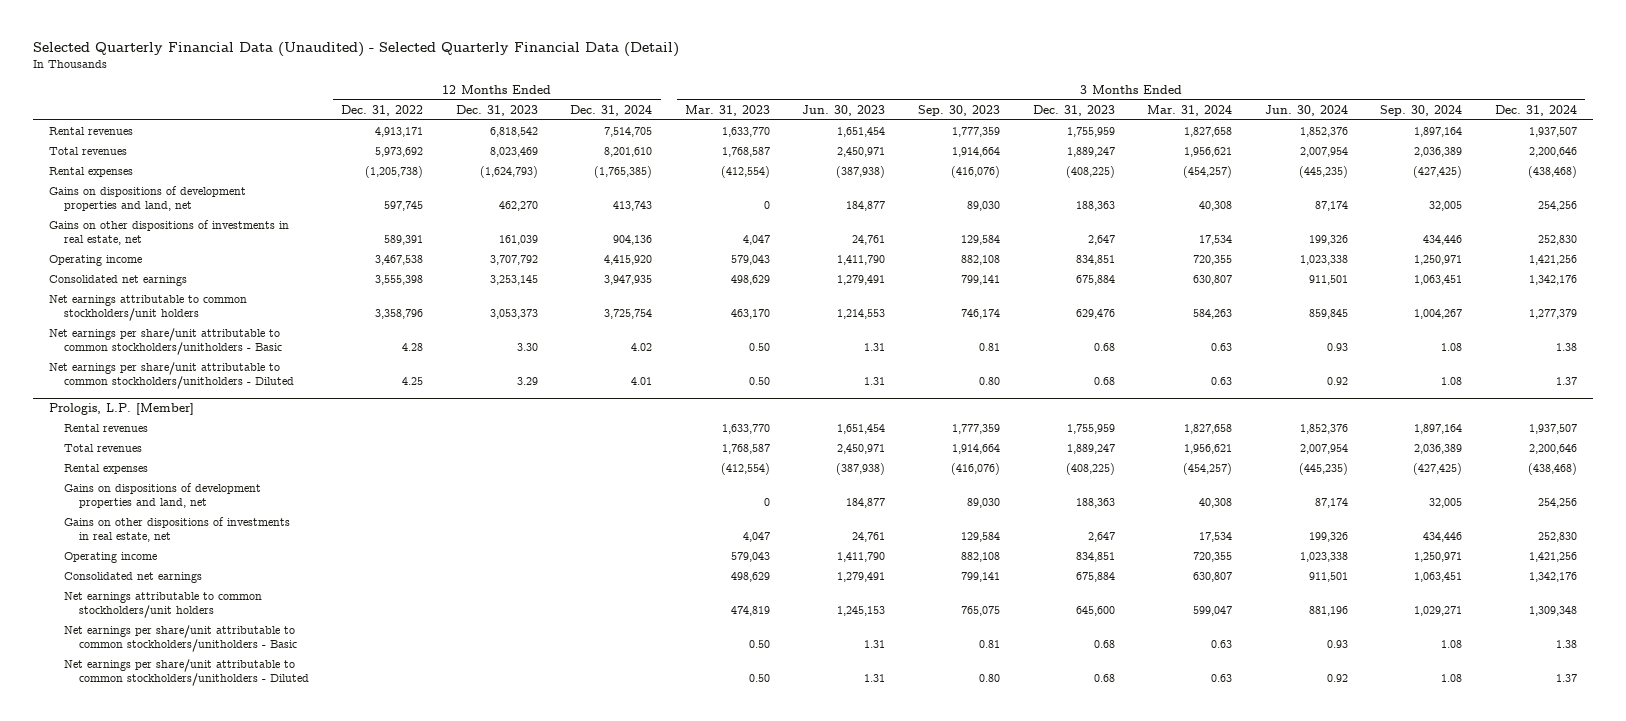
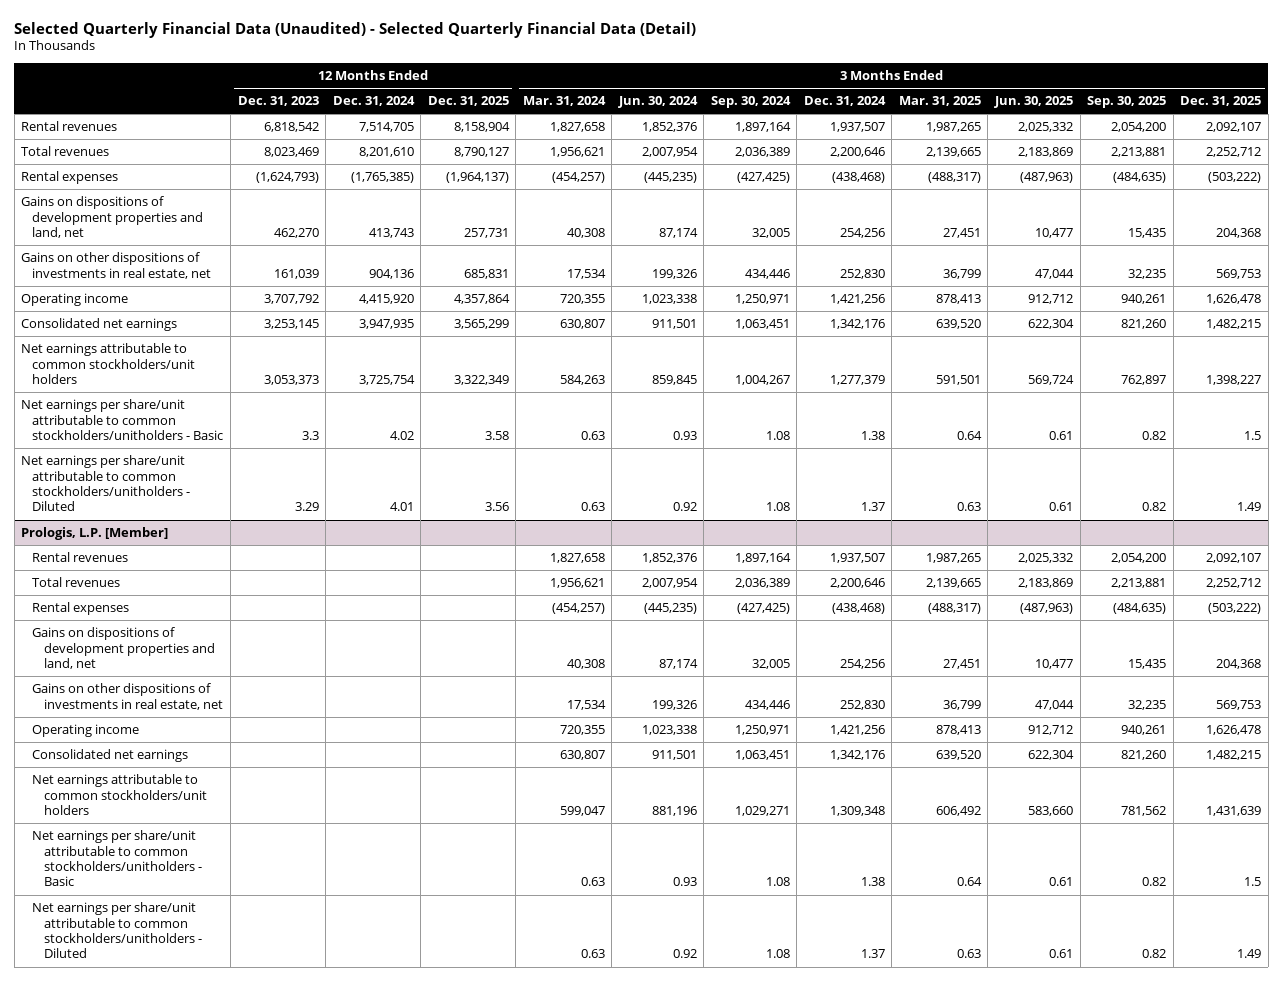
- | 12 Months Ended Dec. 31, 2022 | 12 Months Ended Dec. 31, 2023 | 12 Months Ended Dec. 31, 2024 | 3 Months Ended Mar. 31, 2023 | 3 Months Ended Jun. 30, 2023 | 3 Months Ended Sep. 30, 2023 | 3 Months Ended Dec. 31, 2023 | 3 Months Ended Mar. 31, 2024 | 3 Months Ended Jun. 30, 2024 | 3 Months Ended Sep. 30, 2024 | 3 Months Ended Dec. 31, 2024
+ | 12 Months Ended Dec. 31, 2023 | 12 Months Ended Dec. 31, 2024 | 12 Months Ended Dec. 31, 2025 | 3 Months Ended Mar. 31, 2024 | 3 Months Ended Jun. 30, 2024 | 3 Months Ended Sep. 30, 2024 | 3 Months Ended Dec. 31, 2024 | 3 Months Ended Mar. 31, 2025 | 3 Months Ended Jun. 30, 2025 | 3 Months Ended Sep. 30, 2025 | 3 Months Ended Dec. 31, 2025
- Net earnings per share/unit attributable to common stockholders/unitholders - Basic | 4.28 | 3.30 | 4.02 | 0.50 | 1.31 | 0.81 | 0.68 | 0.63 | 0.93 | 1.08 | 1.38
+ Net earnings per share/unit attributable to common stockholders/unitholders - Basic | 3.3 | 4.02 | 3.58 | 0.63 | 0.93 | 1.08 | 1.38 | 0.64 | 0.61 | 0.82 | 1.5

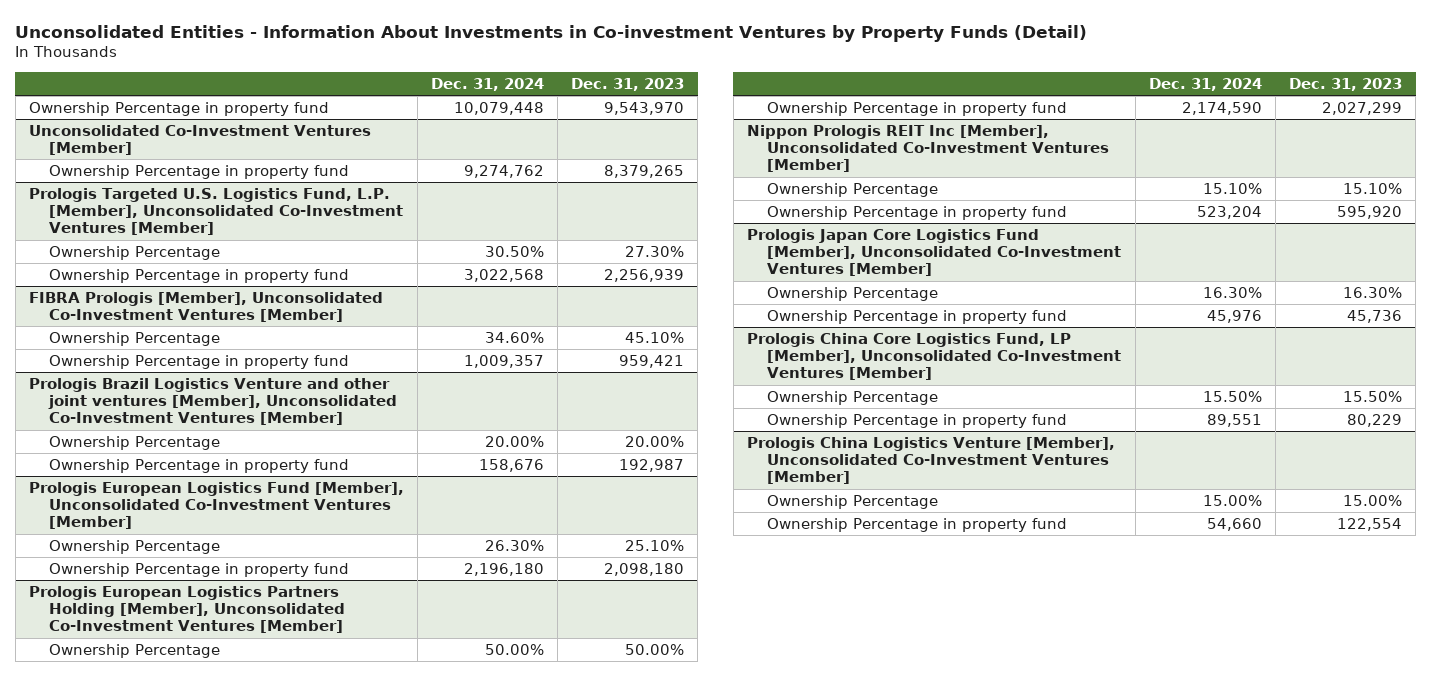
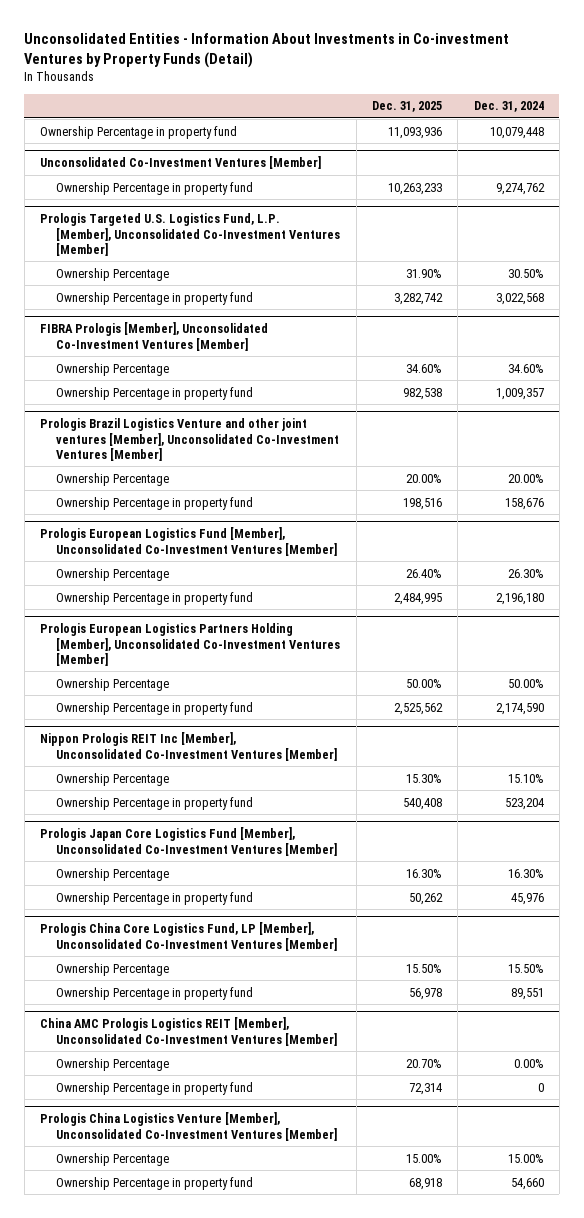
- | Dec. 31, 2024 | Dec. 31, 2023
+ | Dec. 31, 2025 | Dec. 31, 2024
+ China AMC Prologis Logistics REIT [Member], Unconsolidated Co-Investment Ventures [Member]
+ Ownership Percentage | 20.70% | 0.00%
+ Ownership Percentage in property fund | 72,314 | 0

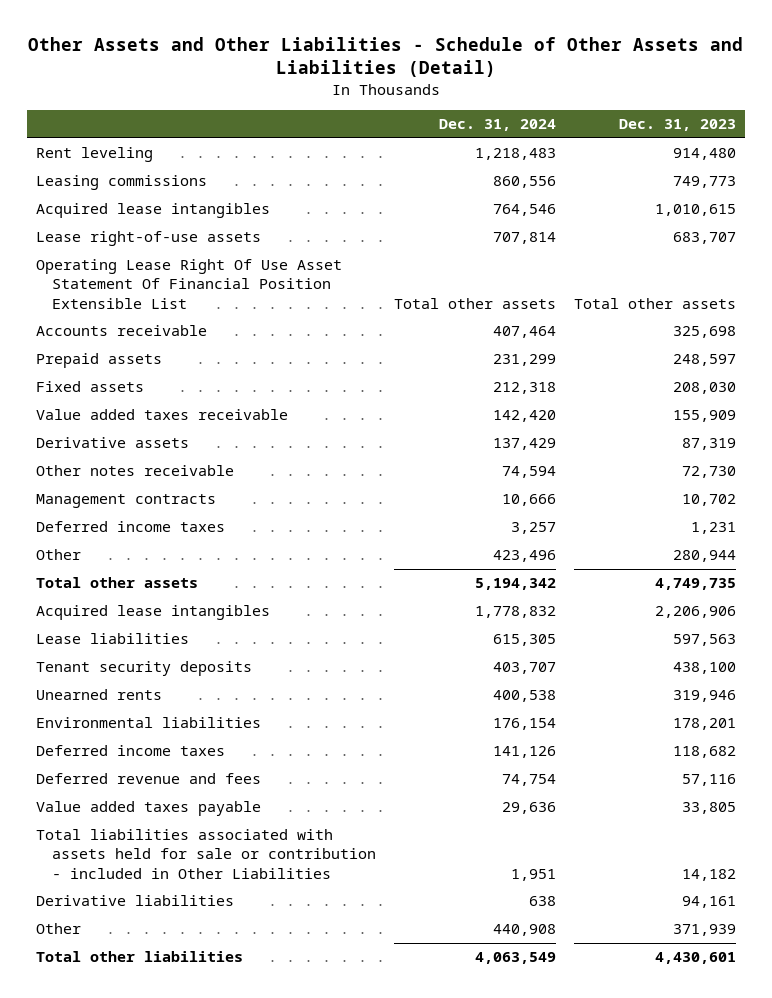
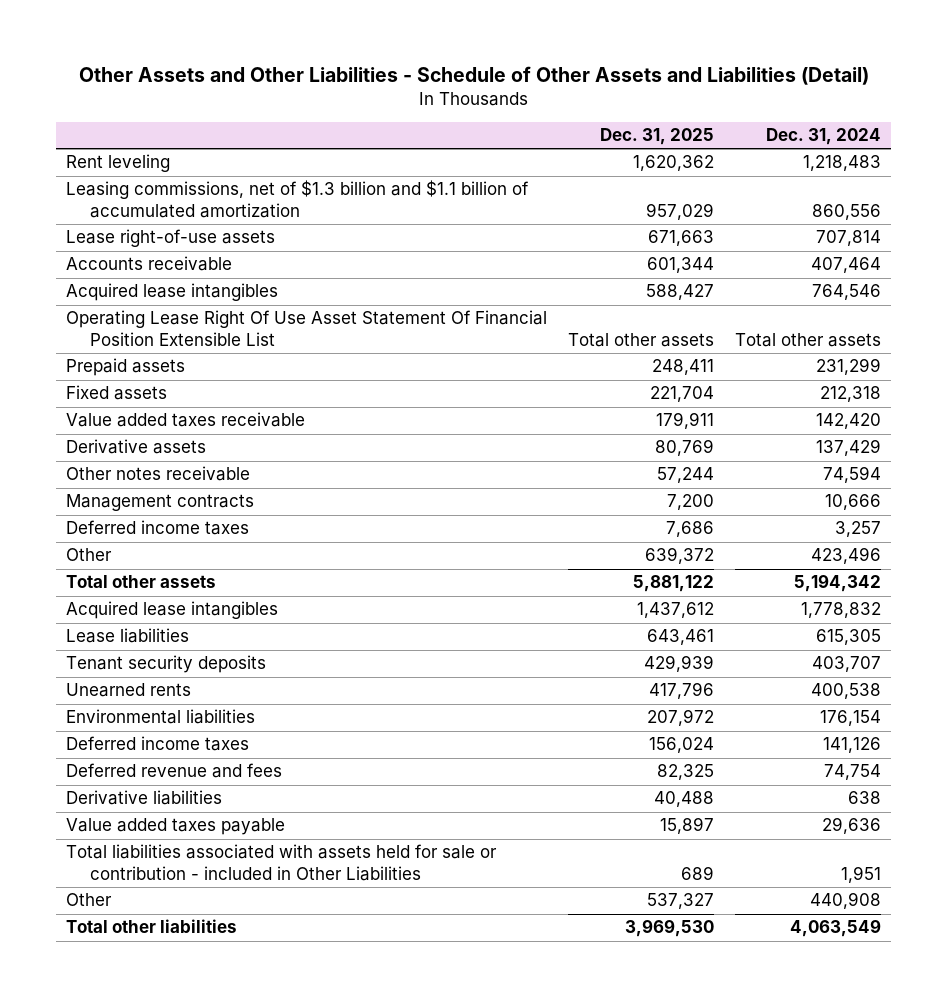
- | Dec. 31, 2024 | Dec. 31, 2023
+ | Dec. 31, 2025 | Dec. 31, 2024
- Leasing commissions | 860,556 | 749,773
+ Leasing commissions, net of $1.3 billion and $1.1 billion of accumulated amortization | 957,029 | 860,556
moved down: Acquired lease intangibles | 588,427 | 764,546
moved down: Operating Lease Right Of Use Asset Statement Of Financial Position Extensible List | Total other assets | Total other assets
moved up: Derivative liabilities | 40,488 | 638

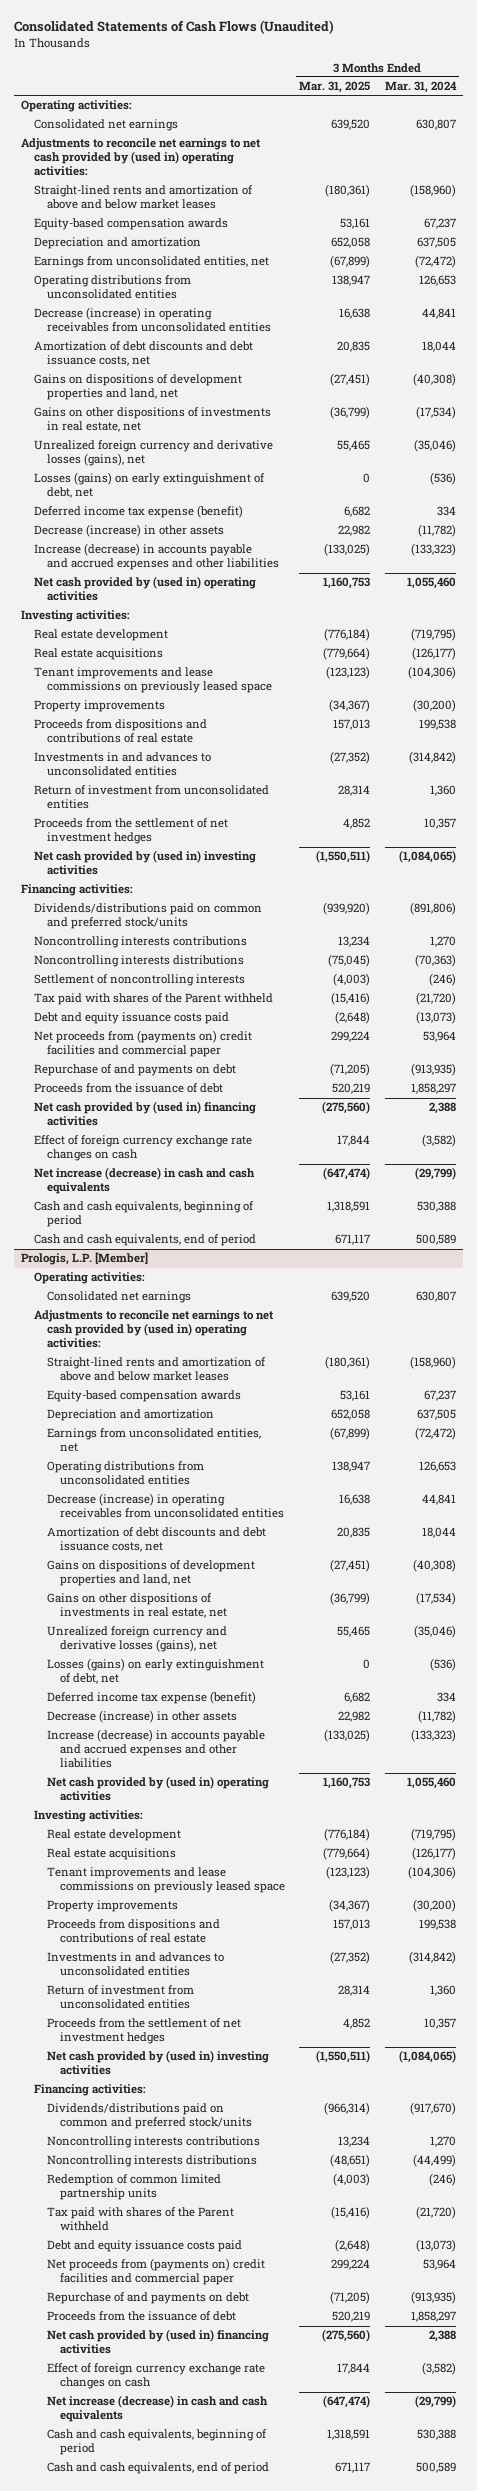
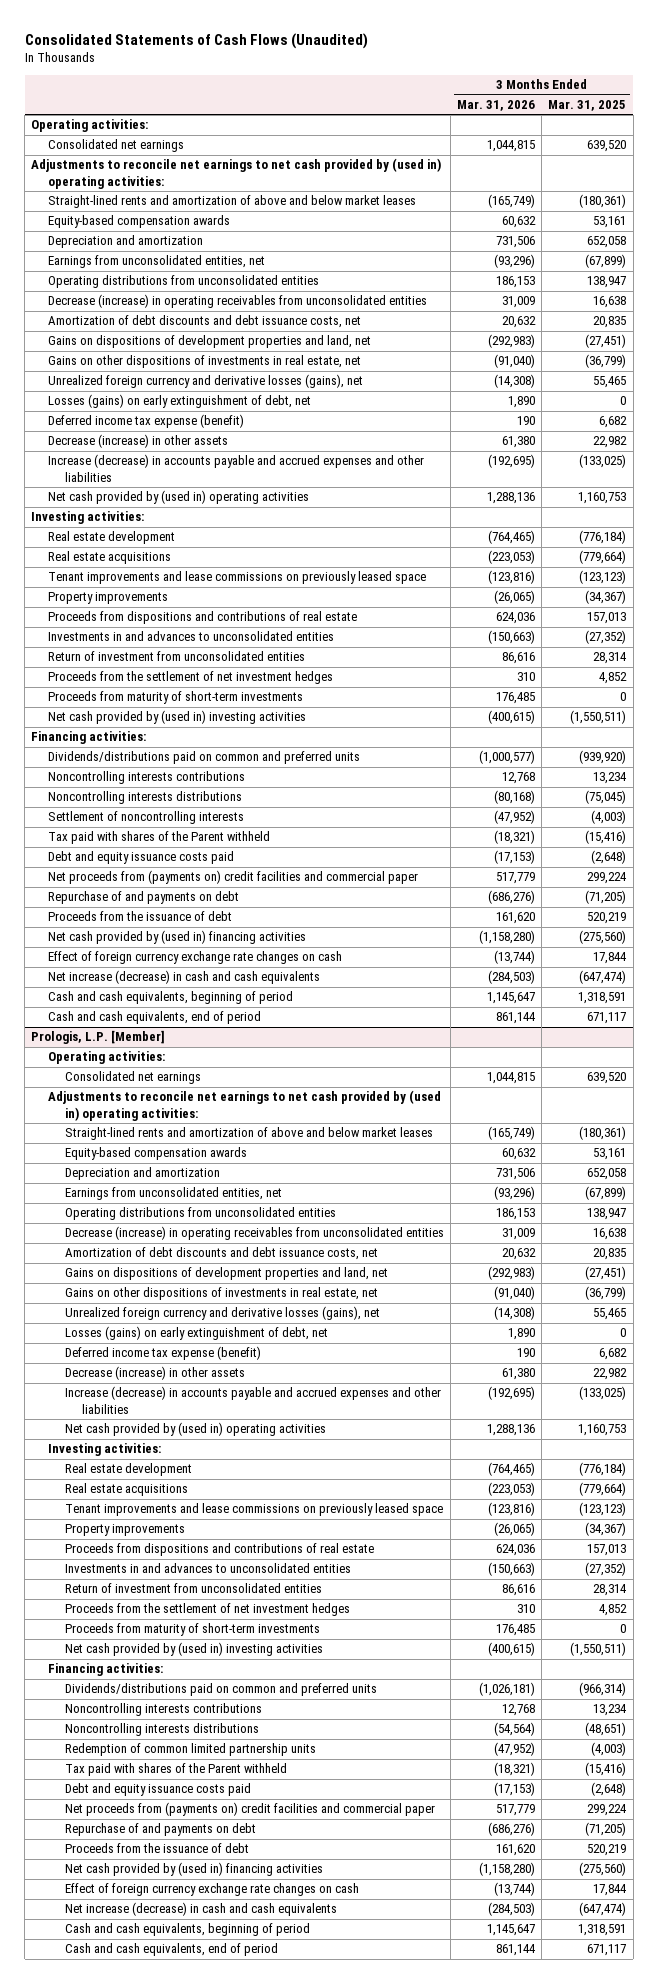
- | 3 Months Ended Mar. 31, 2025 | 3 Months Ended Mar. 31, 2024
+ | 3 Months Ended Mar. 31, 2026 | 3 Months Ended Mar. 31, 2025
+ Proceeds from maturity of short-term investments | 176,485 | 0
- Dividends/distributions paid on common and preferred stock/units | (939,920) | (891,806)
+ Dividends/distributions paid on common and preferred units | (1,000,577) | (939,920)
@ Prologis, L.P. [Member]
+ Proceeds from maturity of short-term investments | 176,485 | 0
- Dividends/distributions paid on common and preferred stock/units | (966,314) | (917,670)
+ Dividends/distributions paid on common and preferred units | (1,026,181) | (966,314)

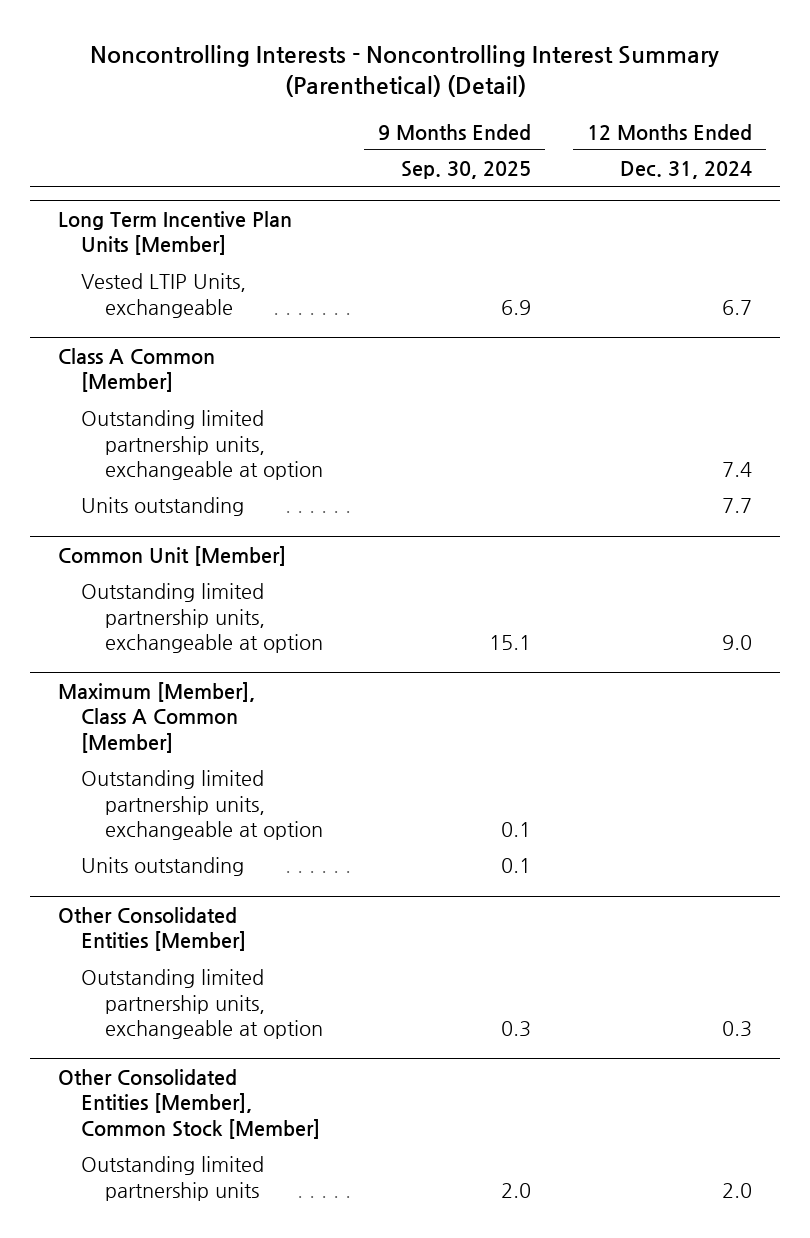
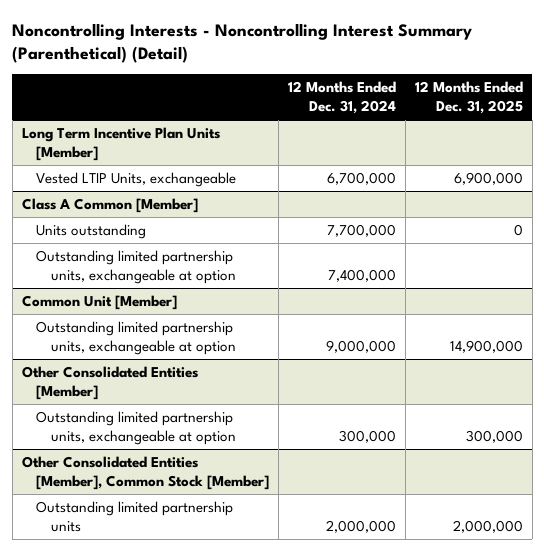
- | 9 Months Ended Sep. 30, 2025 | 12 Months Ended Dec. 31, 2024
+ | 12 Months Ended Dec. 31, 2024 | 12 Months Ended Dec. 31, 2025
@ Long Term Incentive Plan Units [Member]
- Vested LTIP Units, exchangeable | 6.9 | 6.7
+ Vested LTIP Units, exchangeable | 6,700,000 | 6,900,000
@ Class A Common [Member]
- Outstanding limited partnership units, exchangeable at option | | 7.4
- Units outstanding | | 7.7
+ Units outstanding | 7,700,000 | 0
+ Outstanding limited partnership units, exchangeable at option | 7,400,000 |
@ Common Unit [Member]
- Outstanding limited partnership units, exchangeable at option | 15.1 | 9.0
- Maximum [Member], Class A Common [Member]
- Outstanding limited partnership units, exchangeable at option | 0.1 |
- Units outstanding | 0.1 |
@ Common Unit [Member]
+ Outstanding limited partnership units, exchangeable at option | 9,000,000 | 14,900,000
@ Other Consolidated Entities [Member]
- Outstanding limited partnership units, exchangeable at option | 0.3 | 0.3
+ Outstanding limited partnership units, exchangeable at option | 300,000 | 300,000
@ Other Consolidated Entities [Member], Common Stock [Member]
- Outstanding limited partnership units | 2.0 | 2.0
+ Outstanding limited partnership units | 2,000,000 | 2,000,000

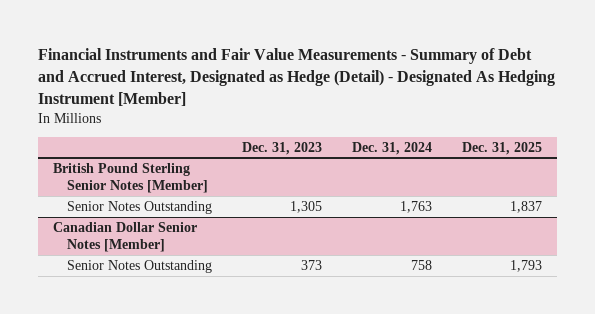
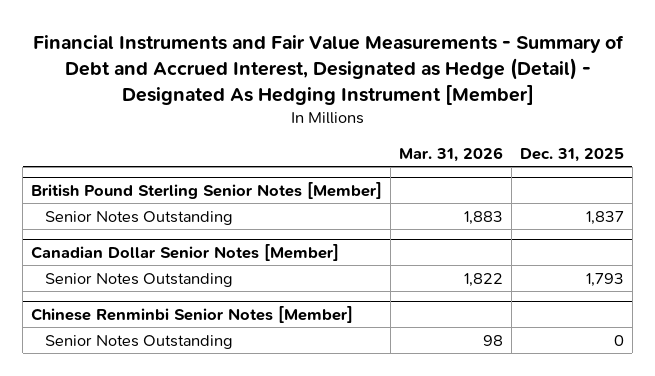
- | Dec. 31, 2023 | Dec. 31, 2024 | Dec. 31, 2025
+ | Mar. 31, 2026 | Dec. 31, 2025
+ Chinese Renminbi Senior Notes [Member]
+ Senior Notes Outstanding | 98 | 0

